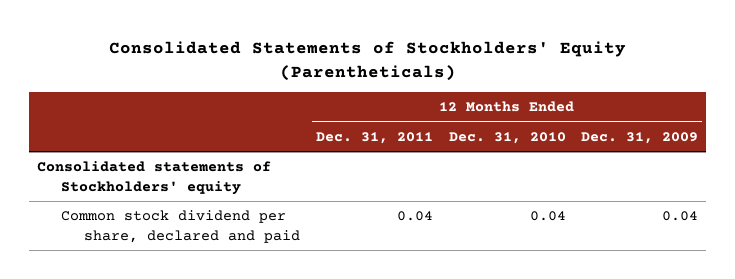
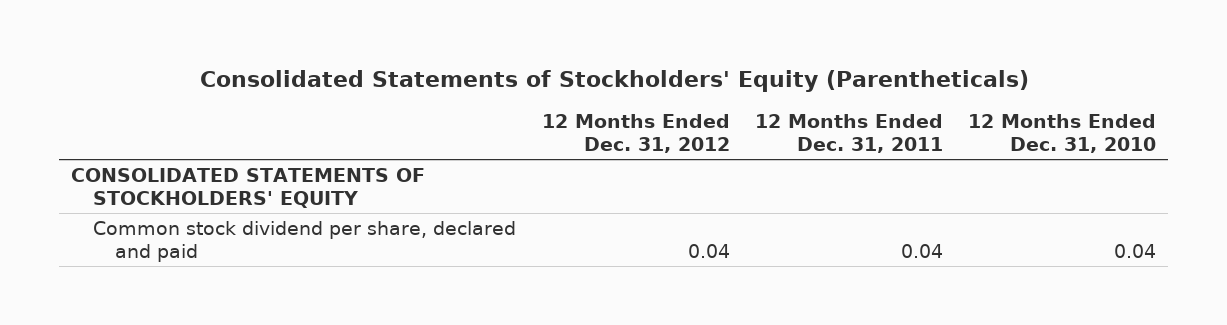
- | 12 Months Ended Dec. 31, 2011 | 12 Months Ended Dec. 31, 2010 | 12 Months Ended Dec. 31, 2009
+ | 12 Months Ended Dec. 31, 2012 | 12 Months Ended Dec. 31, 2011 | 12 Months Ended Dec. 31, 2010
- Consolidated statements of Stockholders' equity
+ CONSOLIDATED STATEMENTS OF STOCKHOLDERS' EQUITY

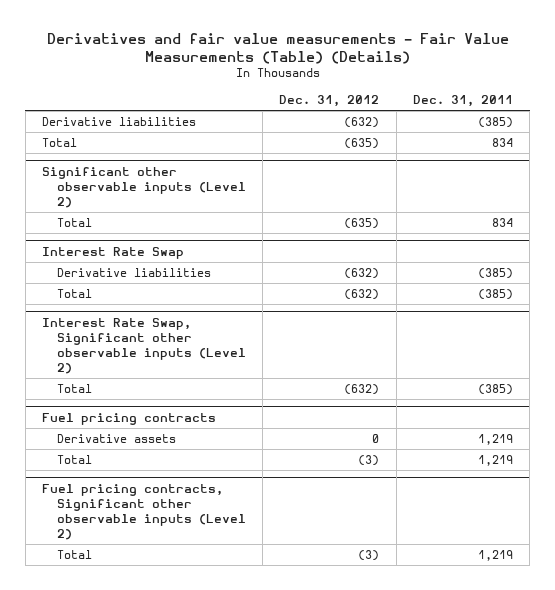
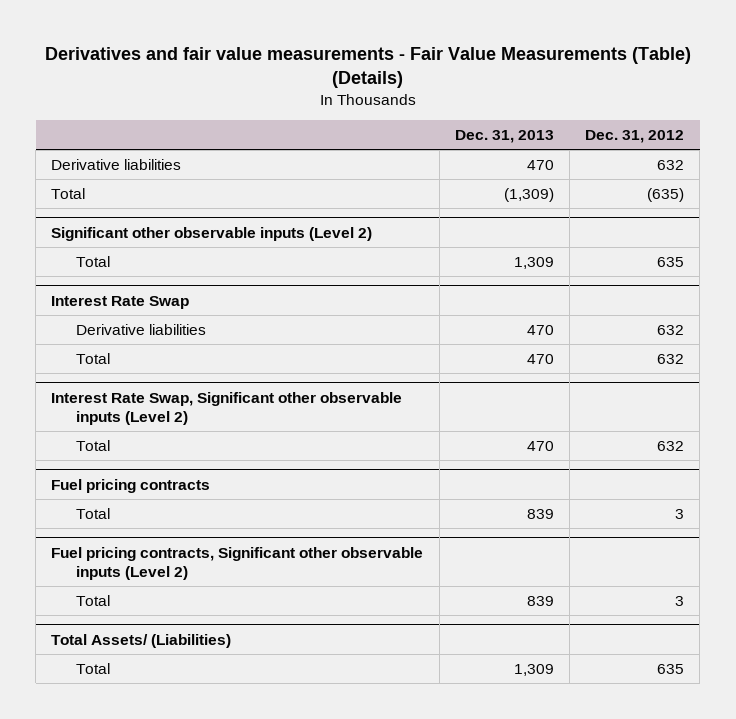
- | Dec. 31, 2012 | Dec. 31, 2011
+ | Dec. 31, 2013 | Dec. 31, 2012
- Derivative liabilities | (632) | (385)
+ Derivative liabilities | 470 | 632
@ Significant other observable inputs (Level 2)
- Total | (635) | 834
+ Total | 1,309 | 635
@ Interest Rate Swap
- Derivative liabilities | (632) | (385)
- Total | (632) | (385)
+ Derivative liabilities | 470 | 632
+ Total | 470 | 632
@ Interest Rate Swap, Significant other observable inputs (Level 2)
- Total | (632) | (385)
+ Total | 470 | 632
@ Fuel pricing contracts
- Derivative assets | 0 | 1,219
- Total | (3) | 1,219
+ Total | 839 | 3
@ Fuel pricing contracts, Significant other observable inputs (Level 2)
- Total | (3) | 1,219
+ Total | 839 | 3
+ Total Assets/ (Liabilities)
+ Total | 1,309 | 635

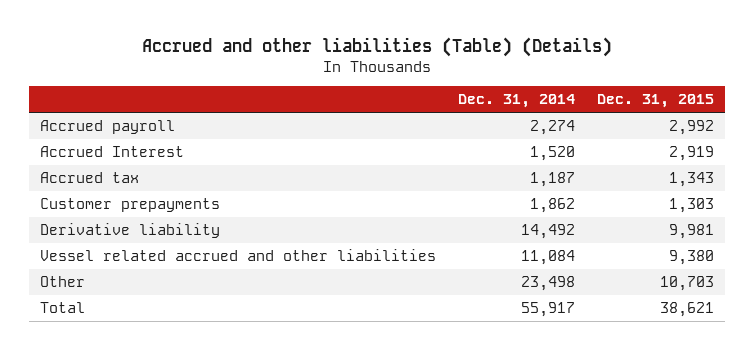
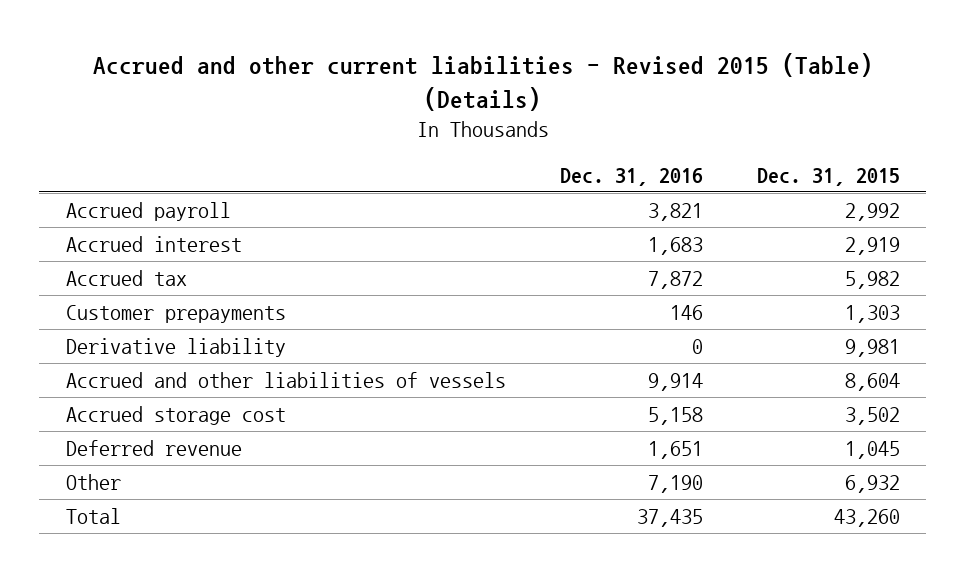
- Accrued and other liabilities (Table) (Details)
+ Accrued and other current liabilities - Revised 2015 (Table) (Details)
- | Dec. 31, 2014 | Dec. 31, 2015
+ | Dec. 31, 2016 | Dec. 31, 2015
- Accrued Interest | 1,520 | 2,919
- Accrued tax | 1,187 | 1,343
+ Accrued interest | 1,683 | 2,919
+ Accrued tax | 7,872 | 5,982
- Vessel related accrued and other liabilities | 11,084 | 9,380
- Other | 23,498 | 10,703
- Total | 55,917 | 38,621
+ Accrued and other liabilities of vessels | 9,914 | 8,604
+ Accrued storage cost | 5,158 | 3,502
+ Deferred revenue | 1,651 | 1,045
+ Other | 7,190 | 6,932
+ Total | 37,435 | 43,260

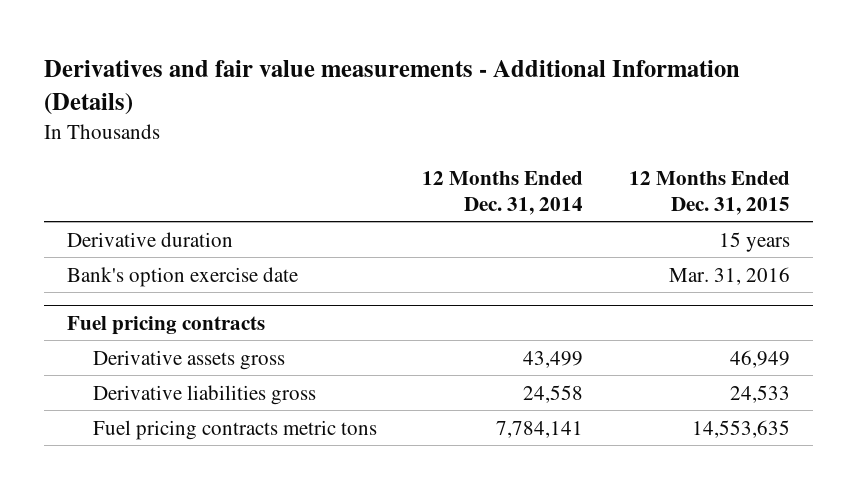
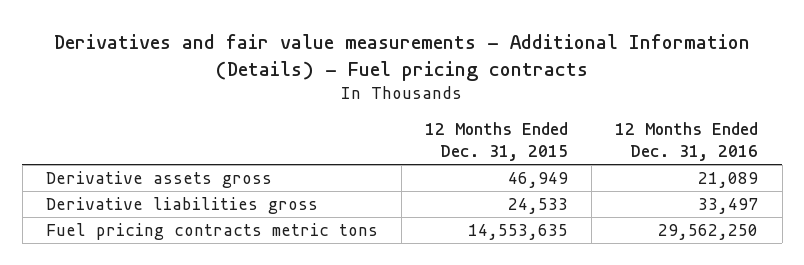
- Derivatives and fair value measurements - Additional Information (Details)
+ Derivatives and fair value measurements - Additional Information (Details) - Fuel pricing contracts
- | 12 Months Ended Dec. 31, 2014 | 12 Months Ended Dec. 31, 2015
+ | 12 Months Ended Dec. 31, 2015 | 12 Months Ended Dec. 31, 2016
- Derivative duration | | 15 years
- Bank's option exercise date | | Mar. 31, 2016
- Fuel pricing contracts

